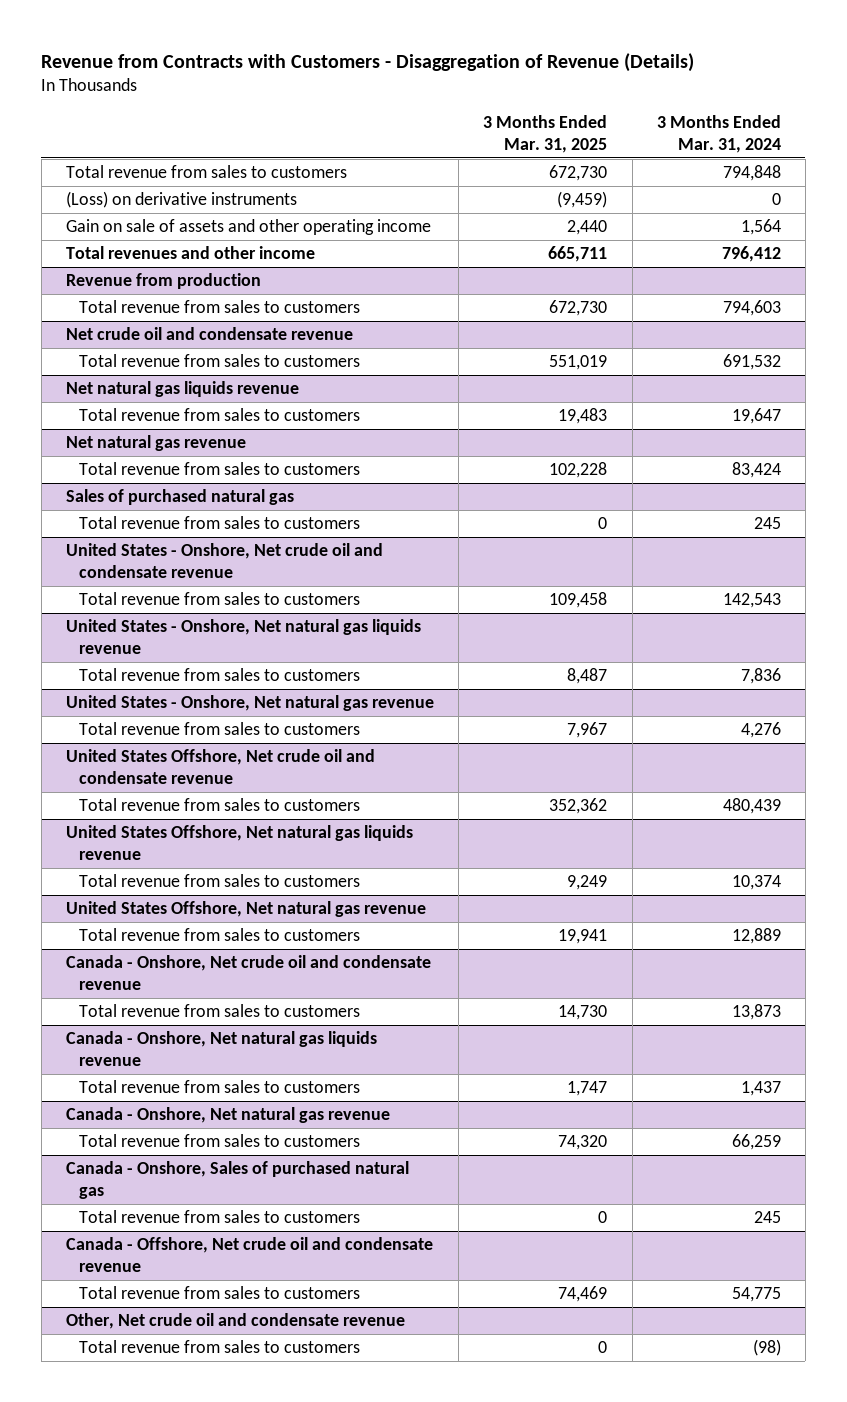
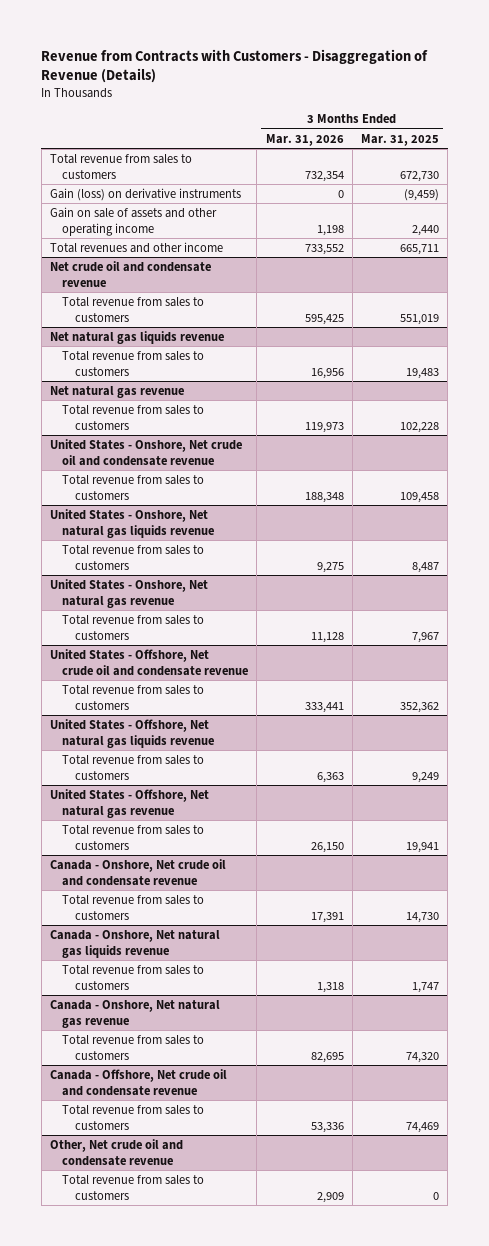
- | 3 Months Ended Mar. 31, 2025 | 3 Months Ended Mar. 31, 2024
+ | 3 Months Ended Mar. 31, 2026 | 3 Months Ended Mar. 31, 2025
- (Loss) on derivative instruments | (9,459) | 0
+ Gain (loss) on derivative instruments | 0 | (9,459)
- Revenue from production
- Total revenue from sales to customers | 672,730 | 794,603
- Sales of purchased natural gas
- Total revenue from sales to customers | 0 | 245
- United States Offshore, Net crude oil and condensate revenue
+ United States - Offshore, Net crude oil and condensate revenue
- United States Offshore, Net natural gas liquids revenue
+ United States - Offshore, Net natural gas liquids revenue
- United States Offshore, Net natural gas revenue
+ United States - Offshore, Net natural gas revenue
- Canada - Onshore, Sales of purchased natural gas
- Total revenue from sales to customers | 0 | 245

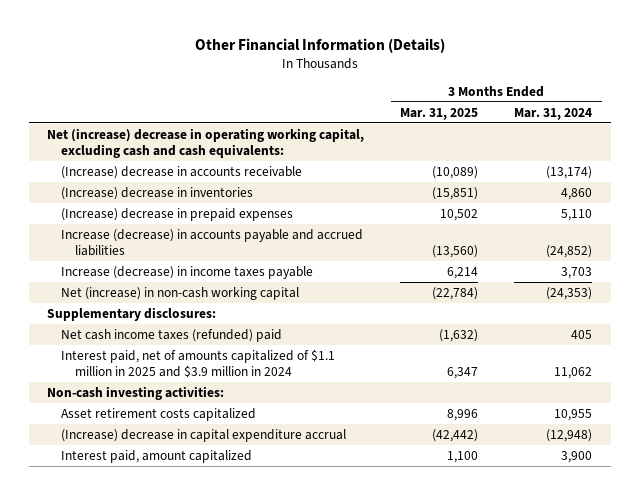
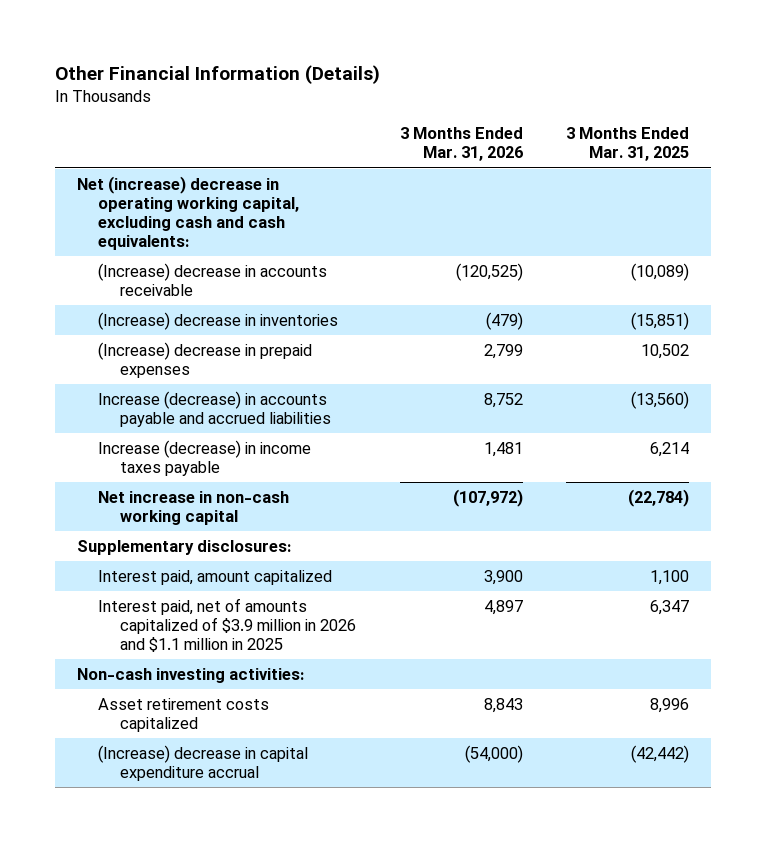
- | 3 Months Ended Mar. 31, 2025 | 3 Months Ended Mar. 31, 2024
+ | 3 Months Ended Mar. 31, 2026 | 3 Months Ended Mar. 31, 2025
- Net (increase) in non-cash working capital | (22,784) | (24,353)
+ Net increase in non-cash working capital | (107,972) | (22,784)
- Net cash income taxes (refunded) paid | (1,632) | 405
- Interest paid, net of amounts capitalized of $1.1 million in 2025 and $3.9 million in 2024 | 6,347 | 11,062
moved up: Interest paid, amount capitalized | 3,900 | 1,100
+ Interest paid, net of amounts capitalized of $3.9 million in 2026 and $1.1 million in 2025 | 4,897 | 6,347

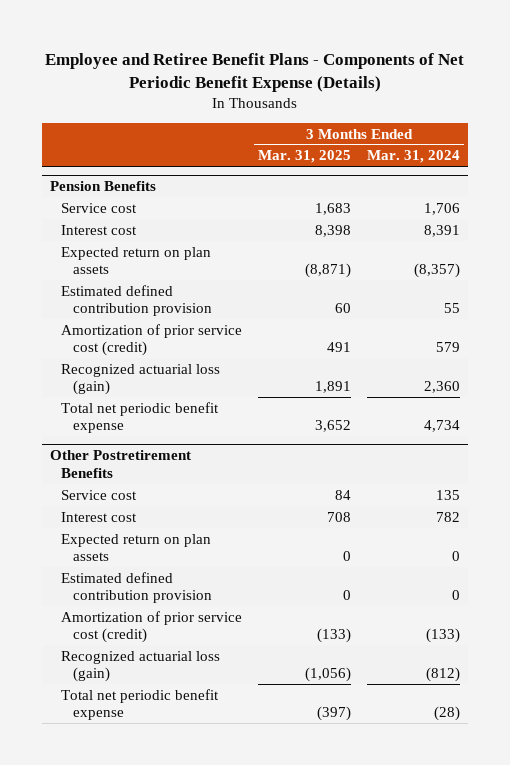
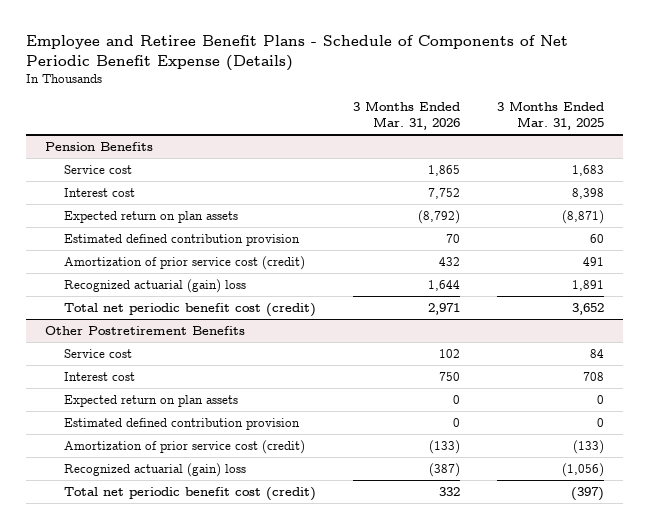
- Employee and Retiree Benefit Plans - Components of Net Periodic Benefit Expense (Details)
+ Employee and Retiree Benefit Plans - Schedule of Components of Net Periodic Benefit Expense (Details)
- | 3 Months Ended Mar. 31, 2025 | 3 Months Ended Mar. 31, 2024
+ | 3 Months Ended Mar. 31, 2026 | 3 Months Ended Mar. 31, 2025
@ Pension Benefits
- Recognized actuarial loss (gain) | 1,891 | 2,360
- Total net periodic benefit expense | 3,652 | 4,734
+ Recognized actuarial (gain) loss | 1,644 | 1,891
+ Total net periodic benefit cost (credit) | 2,971 | 3,652
@ Other Postretirement Benefits
- Recognized actuarial loss (gain) | (1,056) | (812)
- Total net periodic benefit expense | (397) | (28)
+ Recognized actuarial (gain) loss | (387) | (1,056)
+ Total net periodic benefit cost (credit) | 332 | (397)

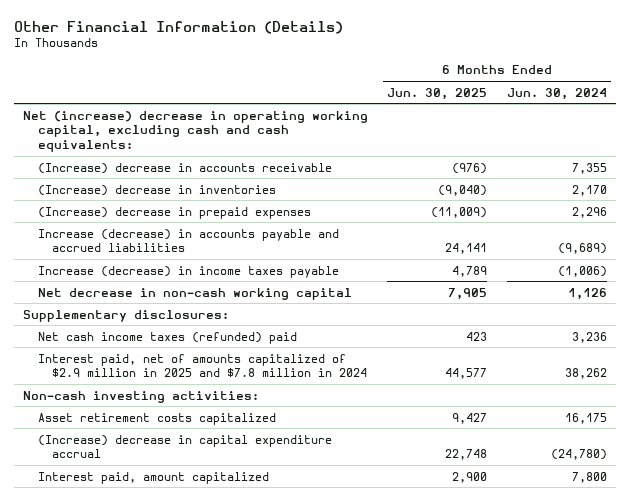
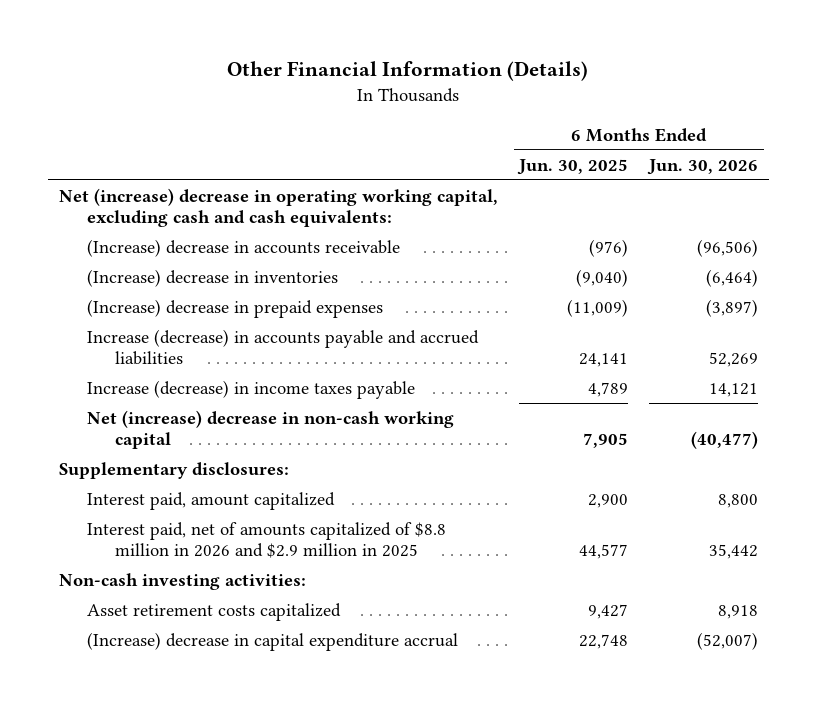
- | 6 Months Ended Jun. 30, 2025 | 6 Months Ended Jun. 30, 2024
+ | 6 Months Ended Jun. 30, 2025 | 6 Months Ended Jun. 30, 2026
- Net decrease in non-cash working capital | 7,905 | 1,126
+ Net (increase) decrease in non-cash working capital | 7,905 | (40,477)
- Net cash income taxes (refunded) paid | 423 | 3,236
- Interest paid, net of amounts capitalized of $2.9 million in 2025 and $7.8 million in 2024 | 44,577 | 38,262
moved up: Interest paid, amount capitalized | 2,900 | 8,800
+ Interest paid, net of amounts capitalized of $8.8 million in 2026 and $2.9 million in 2025 | 44,577 | 35,442

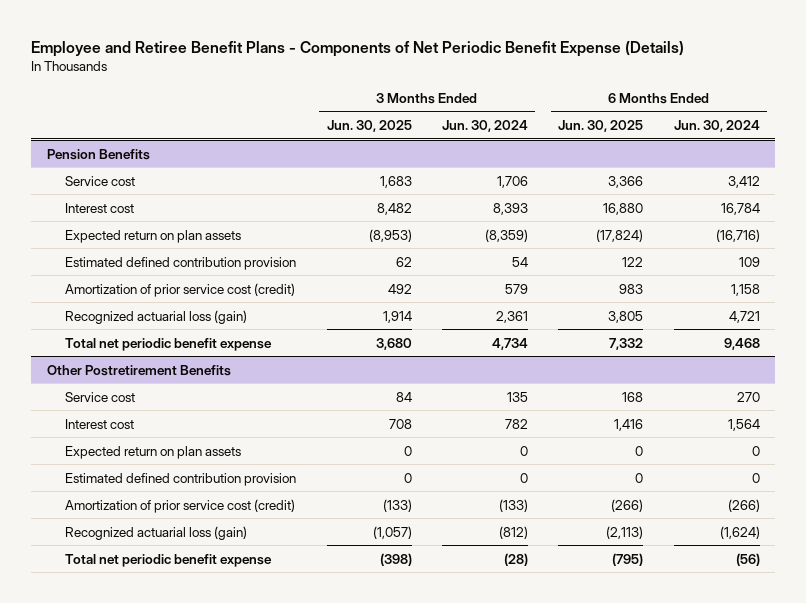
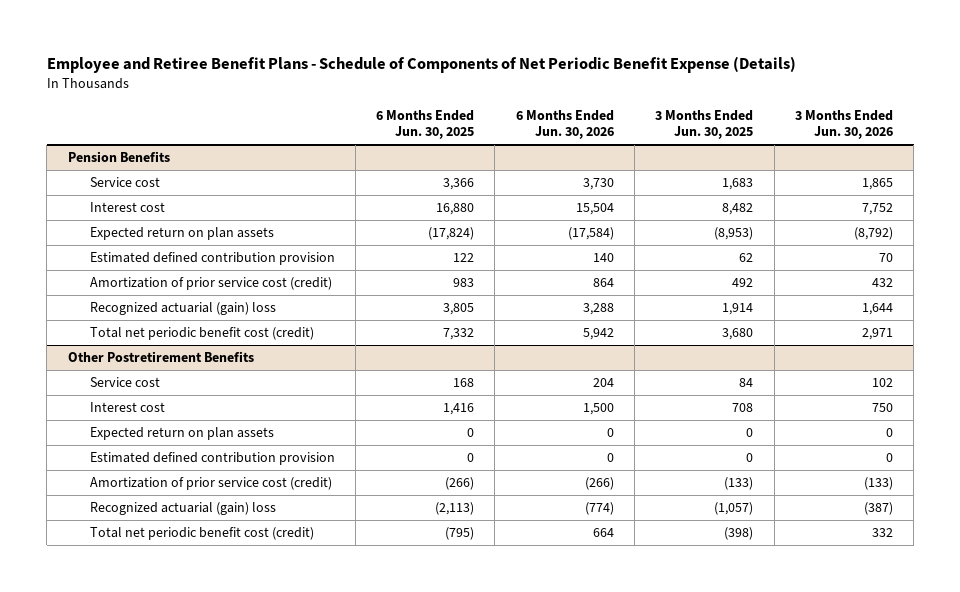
- Employee and Retiree Benefit Plans - Components of Net Periodic Benefit Expense (Details)
+ Employee and Retiree Benefit Plans - Schedule of Components of Net Periodic Benefit Expense (Details)
- | 3 Months Ended Jun. 30, 2025 | 3 Months Ended Jun. 30, 2024 | 6 Months Ended Jun. 30, 2025 | 6 Months Ended Jun. 30, 2024
+ | 6 Months Ended Jun. 30, 2025 | 6 Months Ended Jun. 30, 2026 | 3 Months Ended Jun. 30, 2025 | 3 Months Ended Jun. 30, 2026
@ Pension Benefits
- Recognized actuarial loss (gain) | 1,914 | 2,361 | 3,805 | 4,721
- Total net periodic benefit expense | 3,680 | 4,734 | 7,332 | 9,468
+ Recognized actuarial (gain) loss | 3,805 | 3,288 | 1,914 | 1,644
+ Total net periodic benefit cost (credit) | 7,332 | 5,942 | 3,680 | 2,971
@ Other Postretirement Benefits
- Recognized actuarial loss (gain) | (1,057) | (812) | (2,113) | (1,624)
- Total net periodic benefit expense | (398) | (28) | (795) | (56)
+ Recognized actuarial (gain) loss | (2,113) | (774) | (1,057) | (387)
+ Total net periodic benefit cost (credit) | (795) | 664 | (398) | 332

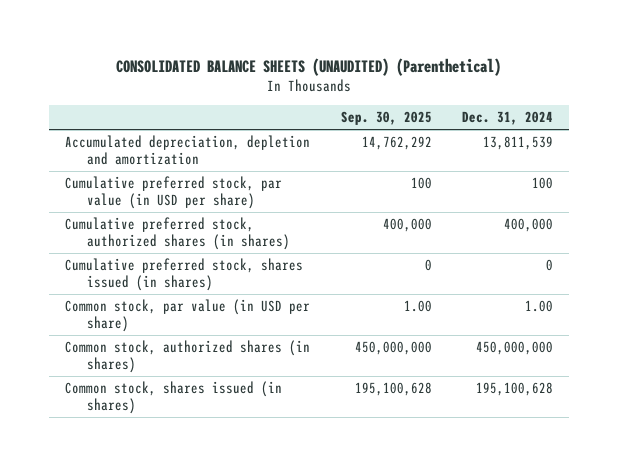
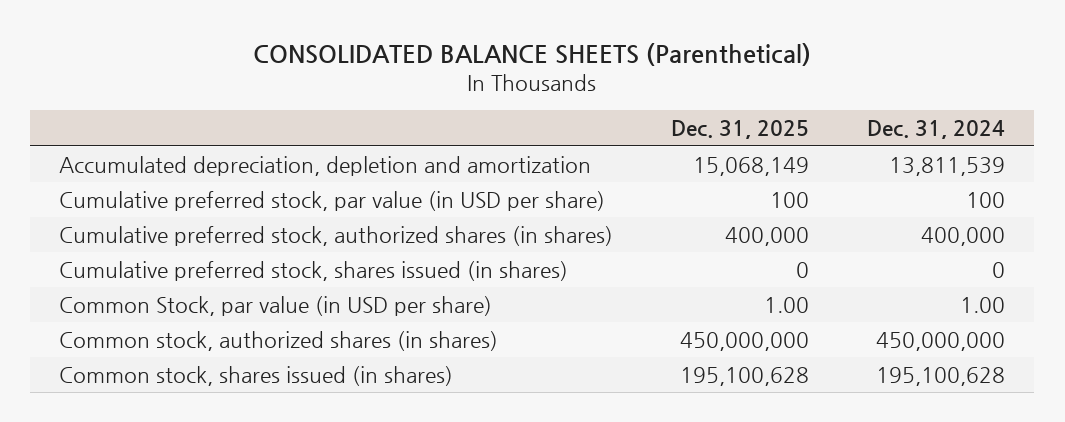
- CONSOLIDATED BALANCE SHEETS (UNAUDITED) (Parenthetical)
+ CONSOLIDATED BALANCE SHEETS (Parenthetical)
- | Sep. 30, 2025 | Dec. 31, 2024
+ | Dec. 31, 2025 | Dec. 31, 2024
- Common stock, par value (in USD per share) | 1.00 | 1.00
+ Common Stock, par value (in USD per share) | 1.00 | 1.00

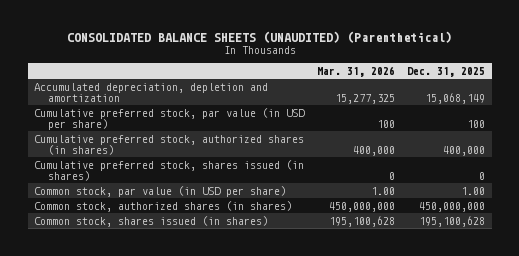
- CONSOLIDATED BALANCE SHEETS (Parenthetical)
+ CONSOLIDATED BALANCE SHEETS (UNAUDITED) (Parenthetical)
- | Dec. 31, 2025 | Dec. 31, 2024
+ | Mar. 31, 2026 | Dec. 31, 2025
- Common Stock, par value (in USD per share) | 1.00 | 1.00
+ Common stock, par value (in USD per share) | 1.00 | 1.00

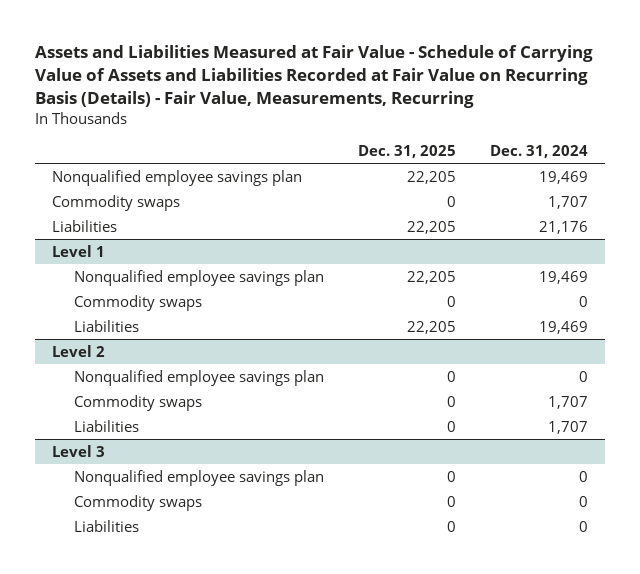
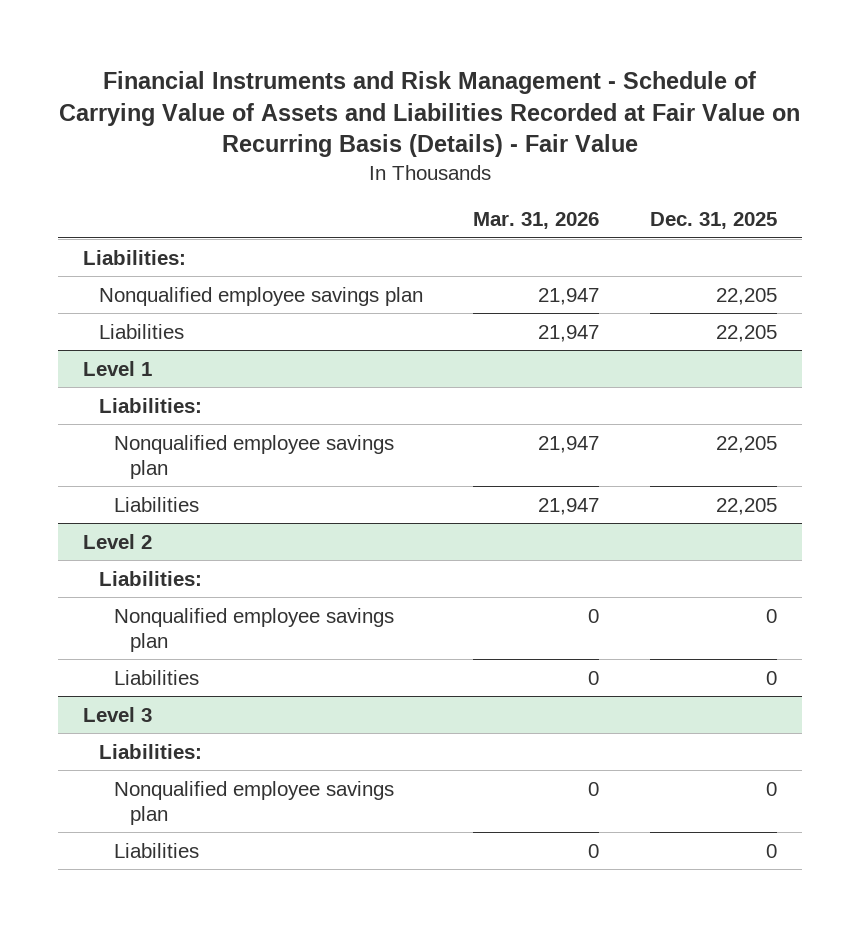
- Assets and Liabilities Measured at Fair Value - Schedule of Carrying Value of Assets and Liabilities Recorded at Fair Value on Recurring Basis (Details) - Fair Value, Measurements, Recurring
+ Financial Instruments and Risk Management - Schedule of Carrying Value of Assets and Liabilities Recorded at Fair Value on Recurring Basis (Details) - Fair Value
- | Dec. 31, 2025 | Dec. 31, 2024
+ | Mar. 31, 2026 | Dec. 31, 2025
+ Liabilities:
- Commodity swaps | 0 | 1,707
@ Level 1
+ Liabilities:
- Commodity swaps | 0 | 0
@ Level 2
+ Liabilities:
- Commodity swaps | 0 | 1,707
@ Level 3
+ Liabilities:
- Commodity swaps | 0 | 0

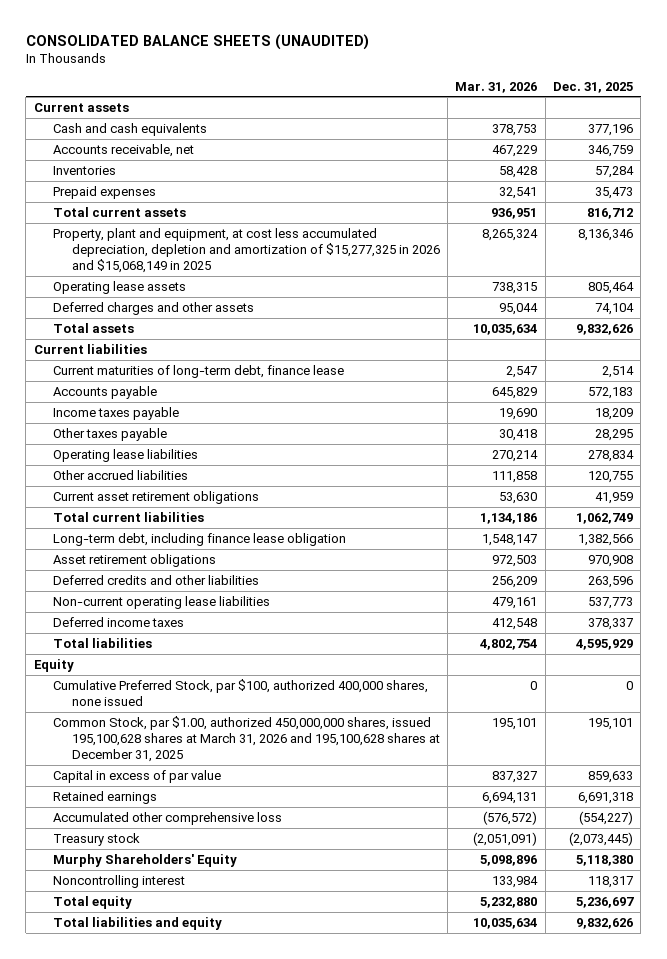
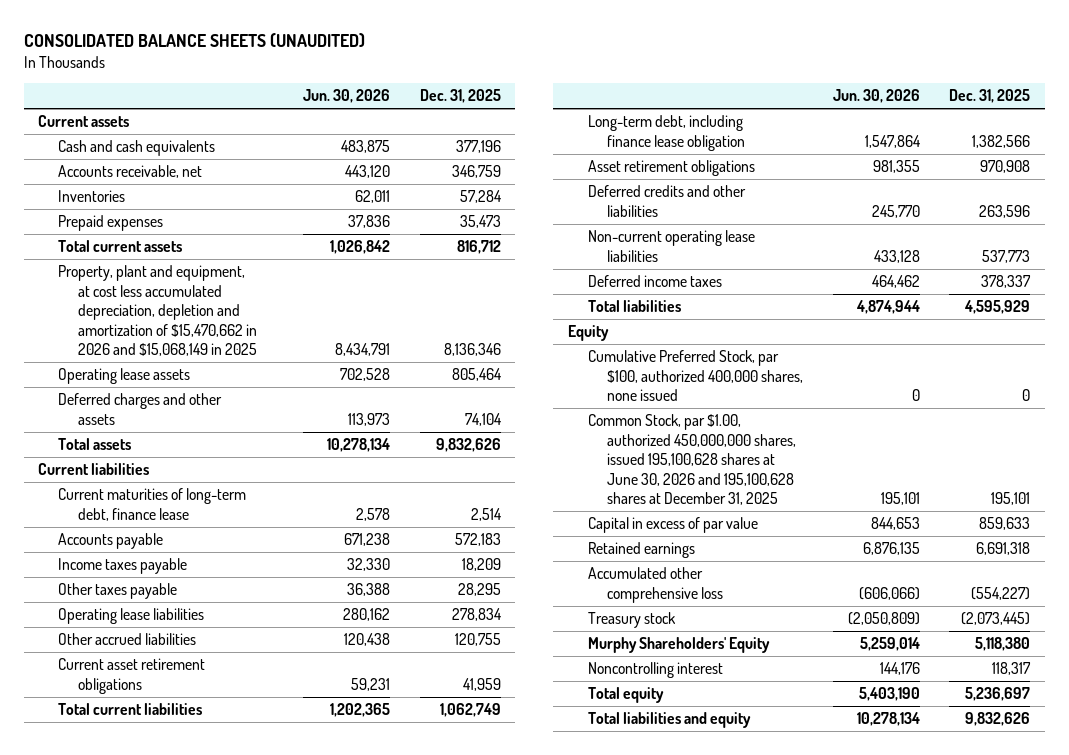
- | Mar. 31, 2026 | Dec. 31, 2025
+ | Jun. 30, 2026 | Dec. 31, 2025
- Property, plant and equipment, at cost less accumulated depreciation, depletion and amortization of $15,277,325 in 2026 and $15,068,149 in 2025 | 8,265,324 | 8,136,346
+ Property, plant and equipment, at cost less accumulated depreciation, depletion and amortization of $15,470,662 in 2026 and $15,068,149 in 2025 | 8,434,791 | 8,136,346
- Common Stock, par $1.00, authorized 450,000,000 shares, issued 195,100,628 shares at March 31, 2026 and 195,100,628 shares at December 31, 2025 | 195,101 | 195,101
+ Common Stock, par $1.00, authorized 450,000,000 shares, issued 195,100,628 shares at June 30, 2026 and 195,100,628 shares at December 31, 2025 | 195,101 | 195,101

